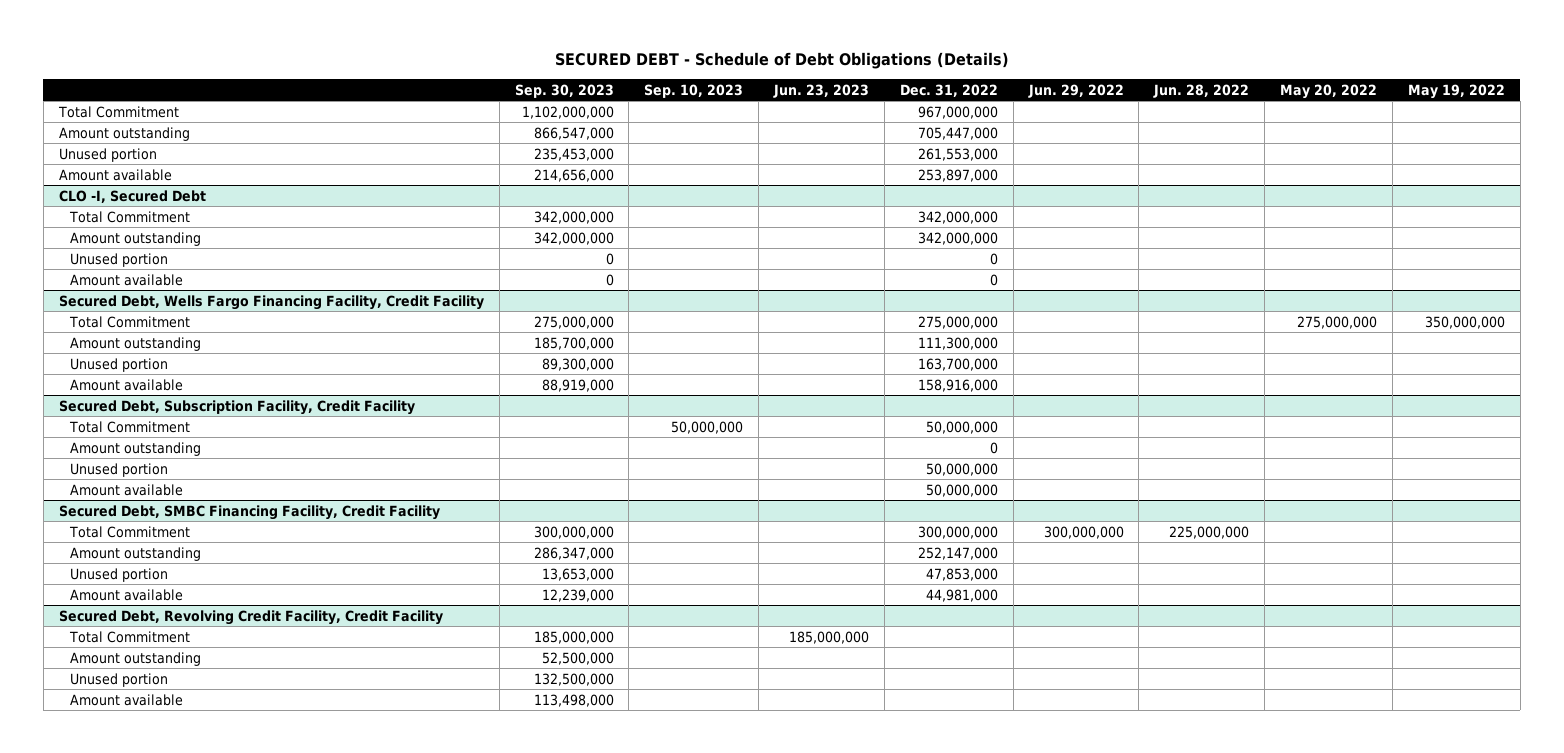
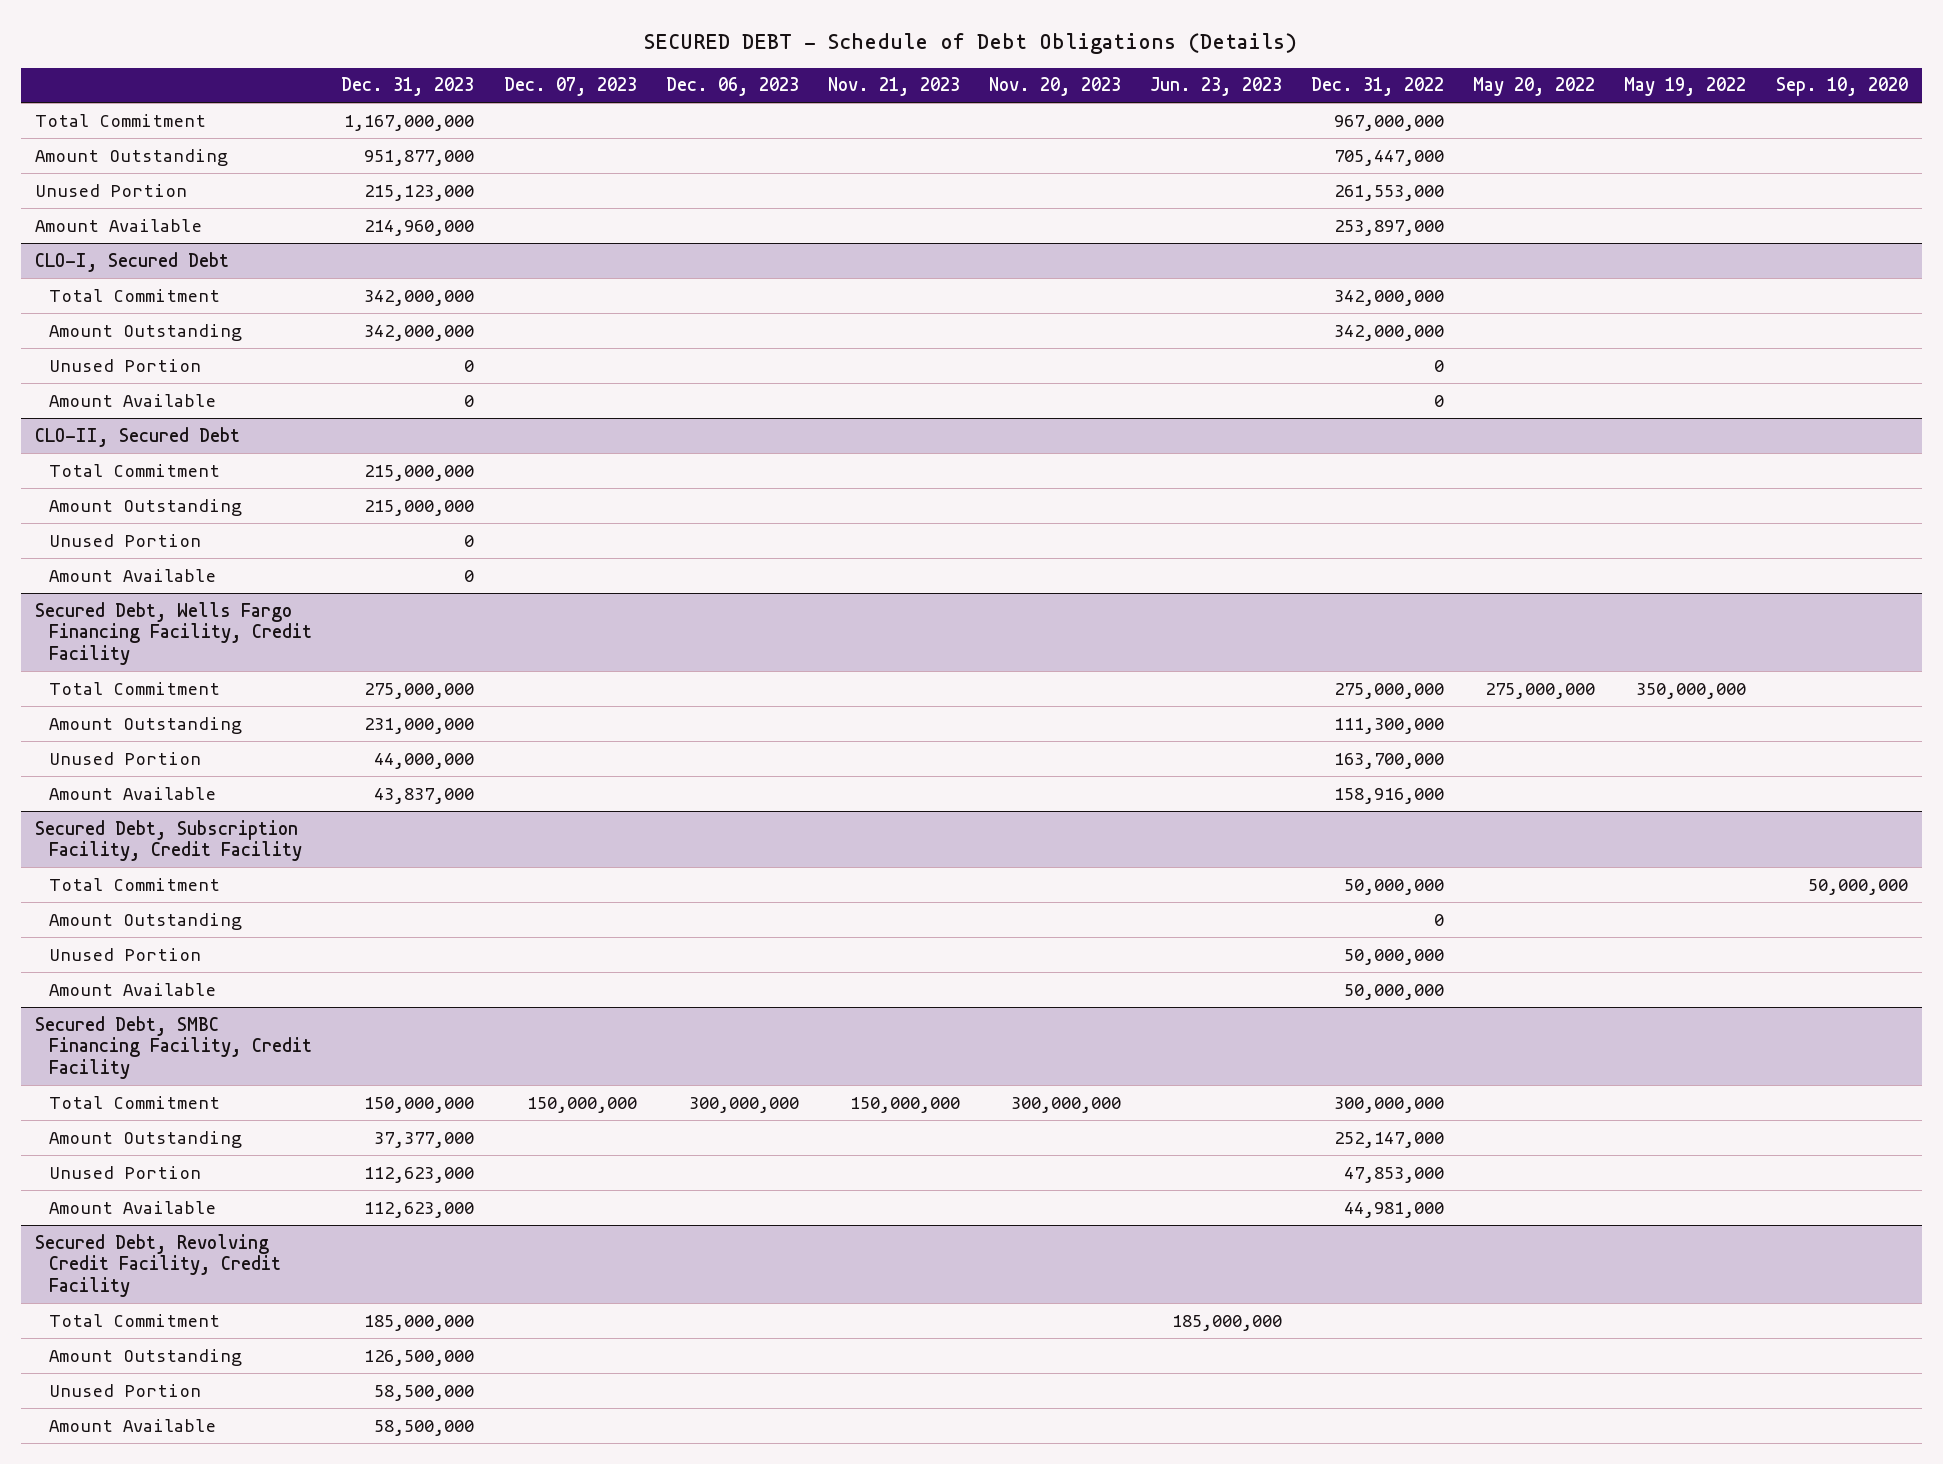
- | Sep. 30, 2023 | Sep. 10, 2023 | Jun. 23, 2023 | Dec. 31, 2022 | Jun. 29, 2022 | Jun. 28, 2022 | May 20, 2022 | May 19, 2022
+ | Dec. 31, 2023 | Dec. 07, 2023 | Dec. 06, 2023 | Nov. 21, 2023 | Nov. 20, 2023 | Jun. 23, 2023 | Dec. 31, 2022 | May 20, 2022 | May 19, 2022 | Sep. 10, 2020
- Amount outstanding | 866,547,000 | | | 705,447,000 | | | |
- Unused portion | 235,453,000 | | | 261,553,000 | | | |
- Amount available | 214,656,000 | | | 253,897,000 | | | |
- CLO -I, Secured Debt
+ Amount Outstanding | 951,877,000 | | | | | | 705,447,000 | | |
+ Unused Portion | 215,123,000 | | | | | | 261,553,000 | | |
+ Amount Available | 214,960,000 | | | | | | 253,897,000 | | |
+ CLO-I, Secured Debt
- Amount outstanding | 342,000,000 | | | 342,000,000 | | | |
- Unused portion | 0 | | | 0 | | | |
- Amount available | 0 | | | 0 | | | |
+ Amount Outstanding | 342,000,000 | | | | | | 342,000,000 | | |
+ Unused Portion | 0 | | | | | | 0 | | |
+ Amount Available | 0 | | | | | | 0 | | |
+ CLO-II, Secured Debt
+ Total Commitment | 215,000,000 | | | | | | | | |
+ Amount Outstanding | 215,000,000 | | | | | | | | |
+ Unused Portion | 0 | | | | | | | | |
+ Amount Available | 0 | | | | | | | | |
@ Secured Debt, Wells Fargo Financing Facility, Credit Facility
- Amount outstanding | 185,700,000 | | | 111,300,000 | | | |
- Unused portion | 89,300,000 | | | 163,700,000 | | | |
- Amount available | 88,919,000 | | | 158,916,000 | | | |
+ Amount Outstanding | 231,000,000 | | | | | | 111,300,000 | | |
+ Unused Portion | 44,000,000 | | | | | | 163,700,000 | | |
+ Amount Available | 43,837,000 | | | | | | 158,916,000 | | |
@ Secured Debt, Subscription Facility, Credit Facility
- Amount outstanding | | | | 0 | | | |
- Unused portion | | | | 50,000,000 | | | |
- Amount available | | | | 50,000,000 | | | |
+ Amount Outstanding | | | | | | | 0 | | |
+ Unused Portion | | | | | | | 50,000,000 | | |
+ Amount Available | | | | | | | 50,000,000 | | |
@ Secured Debt, SMBC Financing Facility, Credit Facility
- Amount outstanding | 286,347,000 | | | 252,147,000 | | | |
- Unused portion | 13,653,000 | | | 47,853,000 | | | |
- Amount available | 12,239,000 | | | 44,981,000 | | | |
+ Amount Outstanding | 37,377,000 | | | | | | 252,147,000 | | |
+ Unused Portion | 112,623,000 | | | | | | 47,853,000 | | |
+ Amount Available | 112,623,000 | | | | | | 44,981,000 | | |
@ Secured Debt, Revolving Credit Facility, Credit Facility
- Amount outstanding | 52,500,000 | | | | | | |
- Unused portion | 132,500,000 | | | | | | |
- Amount available | 113,498,000 | | | | | | |
+ Amount Outstanding | 126,500,000 | | | | | | | | |
+ Unused Portion | 58,500,000 | | | | | | | | |
+ Amount Available | 58,500,000 | | | | | | | | |

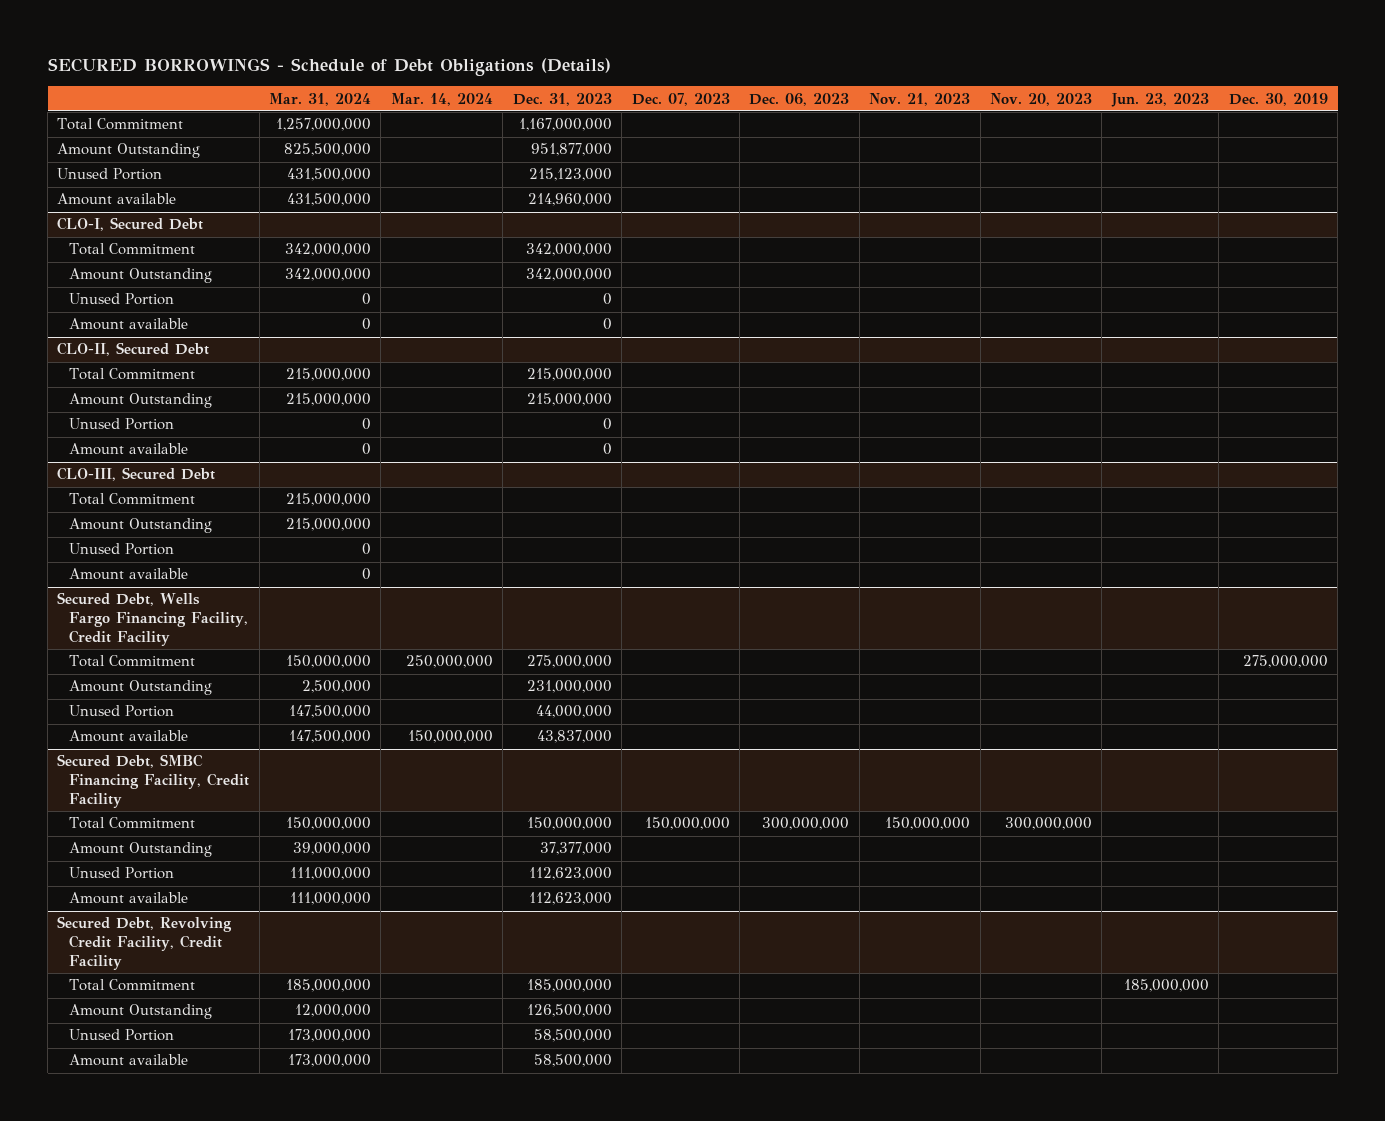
- SECURED DEBT - Schedule of Debt Obligations (Details)
+ SECURED BORROWINGS - Schedule of Debt Obligations (Details)
- | Dec. 31, 2023 | Dec. 07, 2023 | Dec. 06, 2023 | Nov. 21, 2023 | Nov. 20, 2023 | Jun. 23, 2023 | Dec. 31, 2022 | May 20, 2022 | May 19, 2022 | Sep. 10, 2020
+ | Mar. 31, 2024 | Mar. 14, 2024 | Dec. 31, 2023 | Dec. 07, 2023 | Dec. 06, 2023 | Nov. 21, 2023 | Nov. 20, 2023 | Jun. 23, 2023 | Dec. 30, 2019
- Amount Available | 214,960,000 | | | | | | 253,897,000 | | |
+ Amount available | 431,500,000 | | 214,960,000 | | | | | |
@ CLO-I, Secured Debt
- Amount Available | 0 | | | | | | 0 | | |
+ Amount available | 0 | | 0 | | | | | |
@ CLO-II, Secured Debt
- Amount Available | 0 | | | | | | | | |
+ Amount available | 0 | | 0 | | | | | |
+ CLO-III, Secured Debt
+ Total Commitment | 215,000,000 | | | | | | | |
+ Amount Outstanding | 215,000,000 | | | | | | | |
+ Unused Portion | 0 | | | | | | | |
+ Amount available | 0 | | | | | | | |
@ Secured Debt, Wells Fargo Financing Facility, Credit Facility
- Amount Available | 43,837,000 | | | | | | 158,916,000 | | |
- Secured Debt, Subscription Facility, Credit Facility
- Total Commitment | | | | | | | 50,000,000 | | | 50,000,000
- Amount Outstanding | | | | | | | 0 | | |
- Unused Portion | | | | | | | 50,000,000 | | |
- Amount Available | | | | | | | 50,000,000 | | |
@ Secured Debt, Wells Fargo Financing Facility, Credit Facility
+ Amount available | 147,500,000 | 150,000,000 | 43,837,000 | | | | | |
@ Secured Debt, SMBC Financing Facility, Credit Facility
- Amount Available | 112,623,000 | | | | | | 44,981,000 | | |
+ Amount available | 111,000,000 | | 112,623,000 | | | | | |
@ Secured Debt, Revolving Credit Facility, Credit Facility
- Amount Available | 58,500,000 | | | | | | | | |
+ Amount available | 173,000,000 | | 58,500,000 | | | | | |

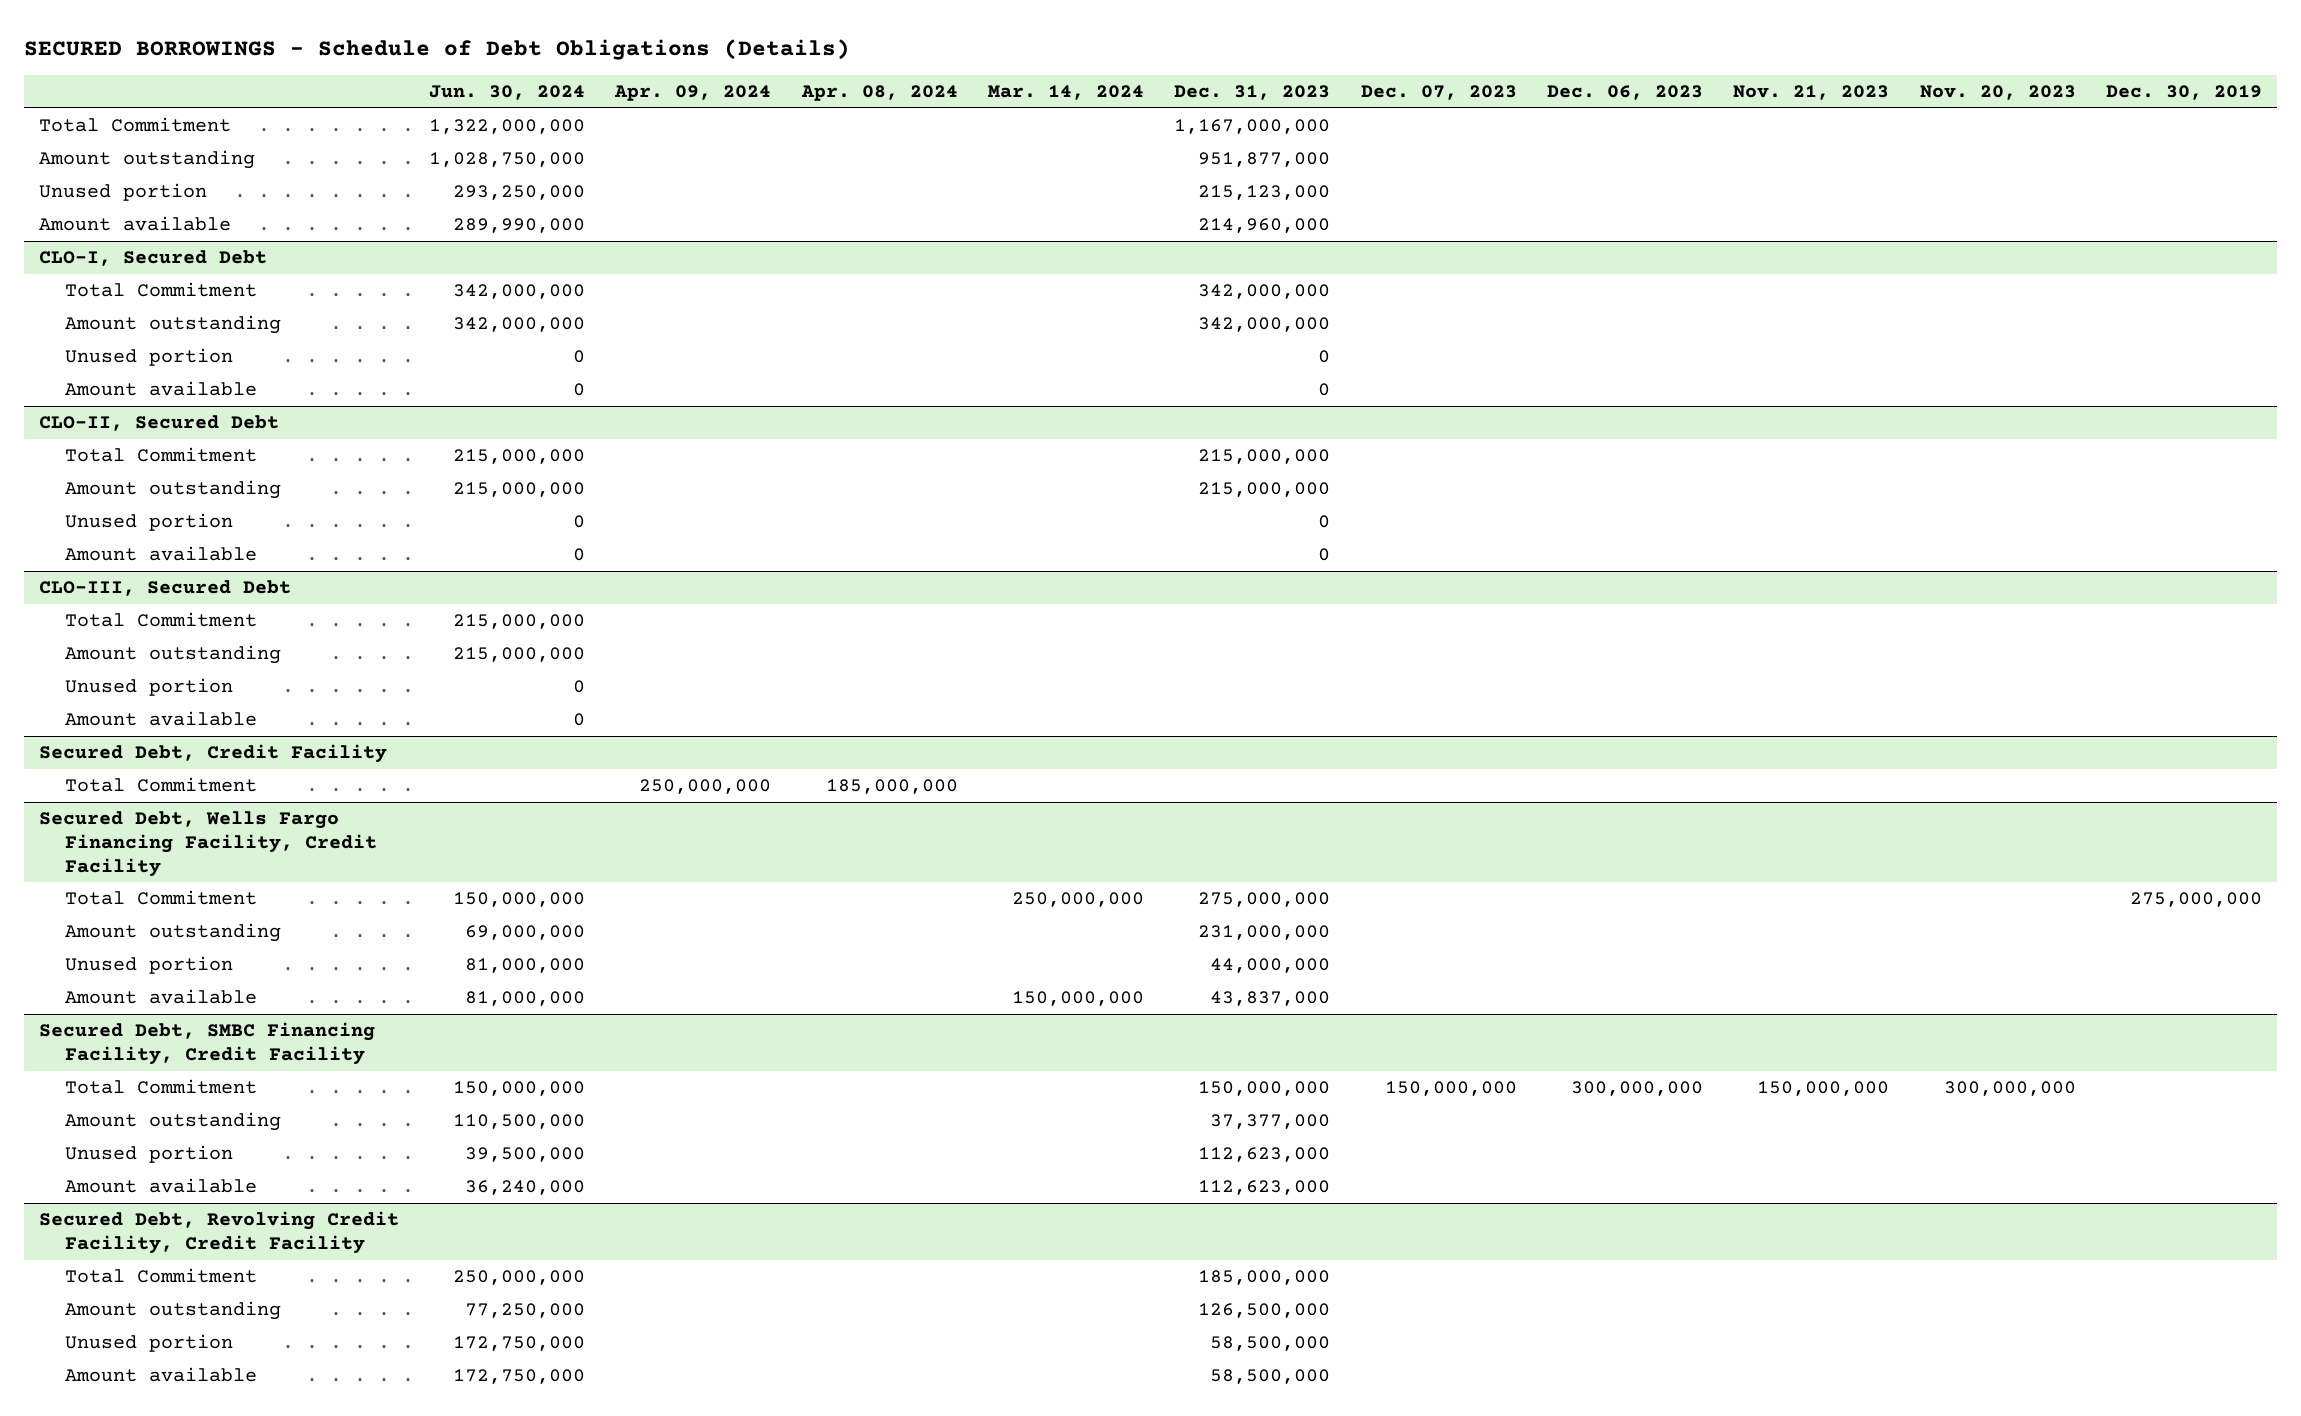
- | Mar. 31, 2024 | Mar. 14, 2024 | Dec. 31, 2023 | Dec. 07, 2023 | Dec. 06, 2023 | Nov. 21, 2023 | Nov. 20, 2023 | Jun. 23, 2023 | Dec. 30, 2019
+ | Jun. 30, 2024 | Apr. 09, 2024 | Apr. 08, 2024 | Mar. 14, 2024 | Dec. 31, 2023 | Dec. 07, 2023 | Dec. 06, 2023 | Nov. 21, 2023 | Nov. 20, 2023 | Dec. 30, 2019
- Amount Outstanding | 825,500,000 | | 951,877,000 | | | | | |
- Unused Portion | 431,500,000 | | 215,123,000 | | | | | |
+ Amount outstanding | 1,028,750,000 | | | | 951,877,000 | | | | |
+ Unused portion | 293,250,000 | | | | 215,123,000 | | | | |
@ CLO-I, Secured Debt
- Amount Outstanding | 342,000,000 | | 342,000,000 | | | | | |
- Unused Portion | 0 | | 0 | | | | | |
+ Amount outstanding | 342,000,000 | | | | 342,000,000 | | | | |
+ Unused portion | 0 | | | | 0 | | | | |
@ CLO-II, Secured Debt
- Amount Outstanding | 215,000,000 | | 215,000,000 | | | | | |
- Unused Portion | 0 | | 0 | | | | | |
+ Amount outstanding | 215,000,000 | | | | 215,000,000 | | | | |
+ Unused portion | 0 | | | | 0 | | | | |
@ CLO-III, Secured Debt
- Amount Outstanding | 215,000,000 | | | | | | | |
- Unused Portion | 0 | | | | | | | |
+ Amount outstanding | 215,000,000 | | | | | | | | |
+ Unused portion | 0 | | | | | | | | |
+ Secured Debt, Credit Facility
+ Total Commitment | | 250,000,000 | 185,000,000 | | | | | | |
@ Secured Debt, Wells Fargo Financing Facility, Credit Facility
- Amount Outstanding | 2,500,000 | | 231,000,000 | | | | | |
- Unused Portion | 147,500,000 | | 44,000,000 | | | | | |
+ Amount outstanding | 69,000,000 | | | | 231,000,000 | | | | |
+ Unused portion | 81,000,000 | | | | 44,000,000 | | | | |
@ Secured Debt, SMBC Financing Facility, Credit Facility
- Amount Outstanding | 39,000,000 | | 37,377,000 | | | | | |
- Unused Portion | 111,000,000 | | 112,623,000 | | | | | |
+ Amount outstanding | 110,500,000 | | | | 37,377,000 | | | | |
+ Unused portion | 39,500,000 | | | | 112,623,000 | | | | |
@ Secured Debt, Revolving Credit Facility, Credit Facility
- Amount Outstanding | 12,000,000 | | 126,500,000 | | | | | |
- Unused Portion | 173,000,000 | | 58,500,000 | | | | | |
+ Amount outstanding | 77,250,000 | | | | 126,500,000 | | | | |
+ Unused portion | 172,750,000 | | | | 58,500,000 | | | | |

